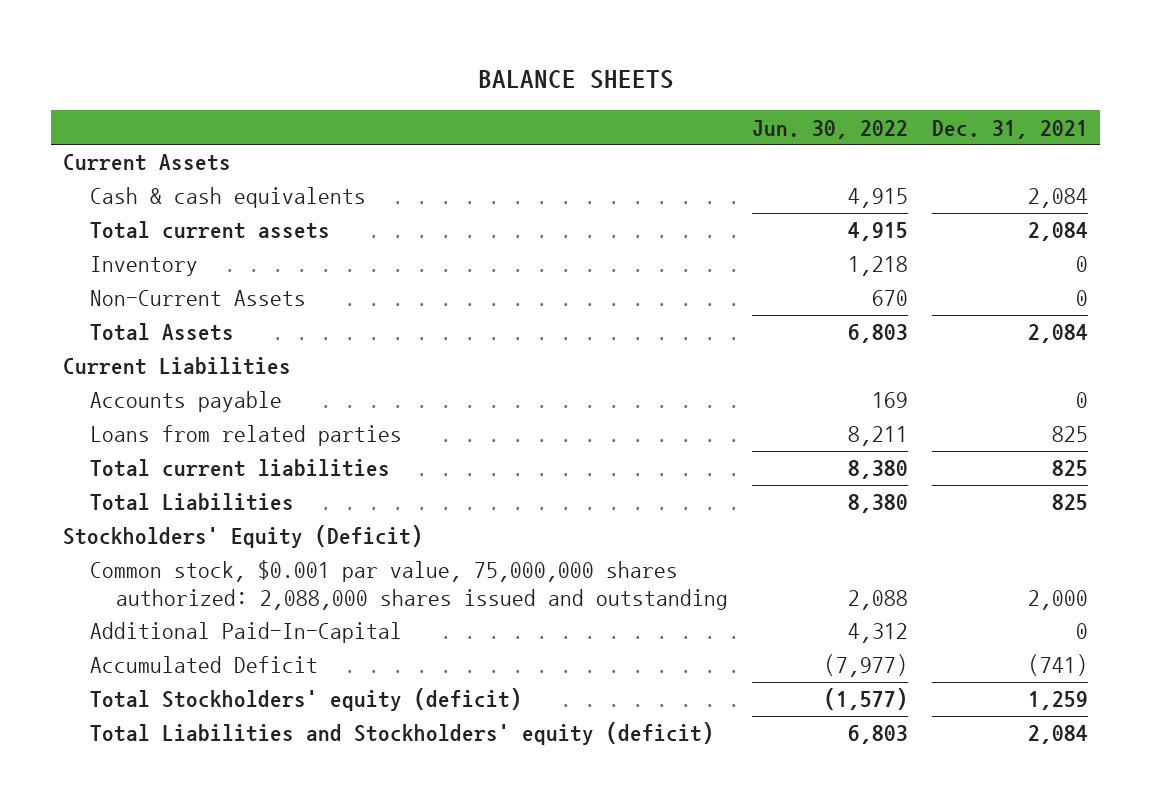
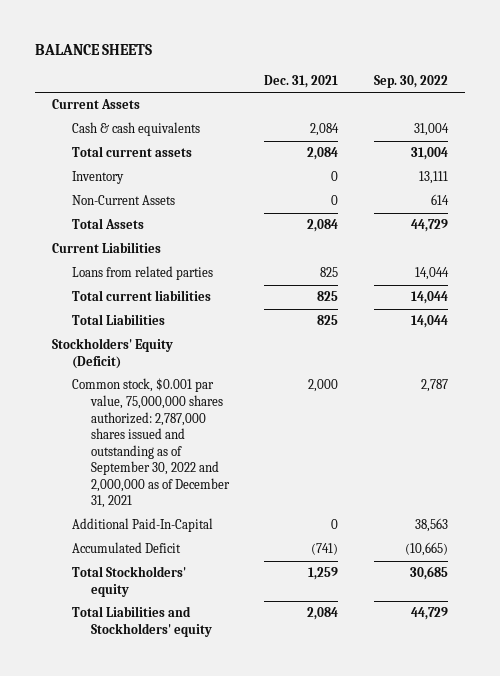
- | Jun. 30, 2022 | Dec. 31, 2021
+ | Dec. 31, 2021 | Sep. 30, 2022
- Accounts payable | 169 | 0
- Common stock, $0.001 par value, 75,000,000 shares authorized: 2,088,000 shares issued and outstanding | 2,088 | 2,000
+ Common stock, $0.001 par value, 75,000,000 shares authorized: 2,787,000 shares issued and outstanding as of September 30, 2022 and 2,000,000 as of December 31, 2021 | 2,000 | 2,787
- Total Stockholders' equity (deficit) | (1,577) | 1,259
- Total Liabilities and Stockholders' equity (deficit) | 6,803 | 2,084
+ Total Stockholders' equity | 1,259 | 30,685
+ Total Liabilities and Stockholders' equity | 2,084 | 44,729

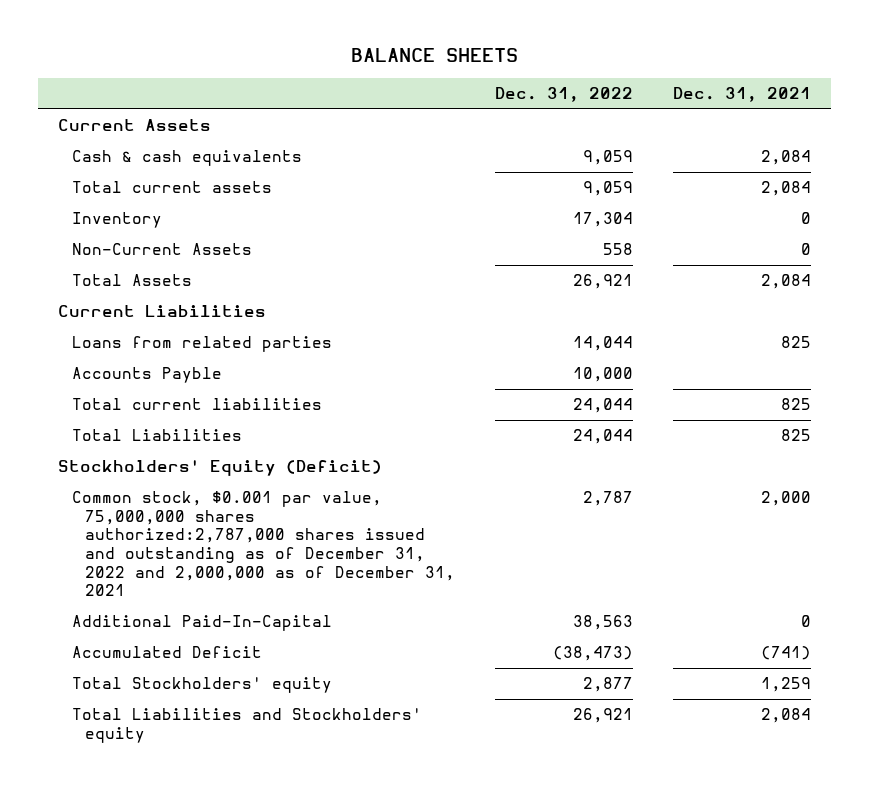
- | Dec. 31, 2021 | Sep. 30, 2022
+ | Dec. 31, 2022 | Dec. 31, 2021
+ Accounts Payble | 10,000 |
- Common stock, $0.001 par value, 75,000,000 shares authorized: 2,787,000 shares issued and outstanding as of September 30, 2022 and 2,000,000 as of December 31, 2021 | 2,000 | 2,787
+ Common stock, $0.001 par value, 75,000,000 shares authorized:2,787,000 shares issued and outstanding as of December 31, 2022 and 2,000,000 as of December 31, 2021 | 2,787 | 2,000

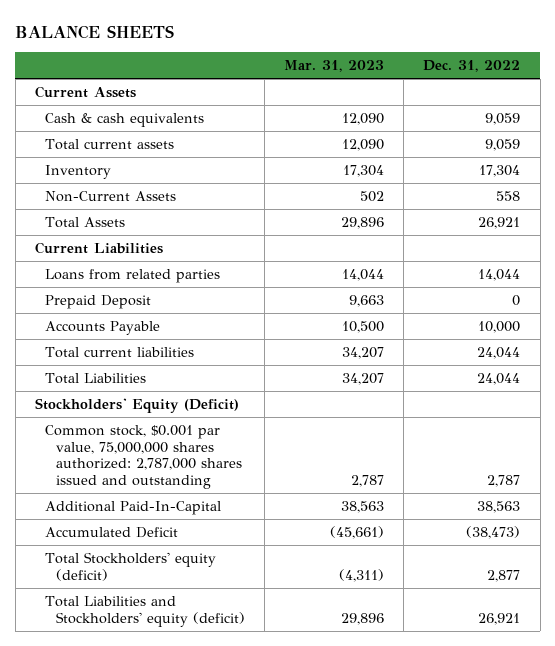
- | Dec. 31, 2022 | Dec. 31, 2021
+ | Mar. 31, 2023 | Dec. 31, 2022
- Accounts Payble | 10,000 |
+ Prepaid Deposit | 9,663 | 0
+ Accounts Payable | 10,500 | 10,000
- Common stock, $0.001 par value, 75,000,000 shares authorized:2,787,000 shares issued and outstanding as of December 31, 2022 and 2,000,000 as of December 31, 2021 | 2,787 | 2,000
+ Common stock, $0.001 par value, 75,000,000 shares authorized: 2,787,000 shares issued and outstanding | 2,787 | 2,787
- Total Stockholders' equity | 2,877 | 1,259
- Total Liabilities and Stockholders' equity | 26,921 | 2,084
+ Total Stockholders' equity (deficit) | (4,311) | 2,877
+ Total Liabilities and Stockholders' equity (deficit) | 29,896 | 26,921

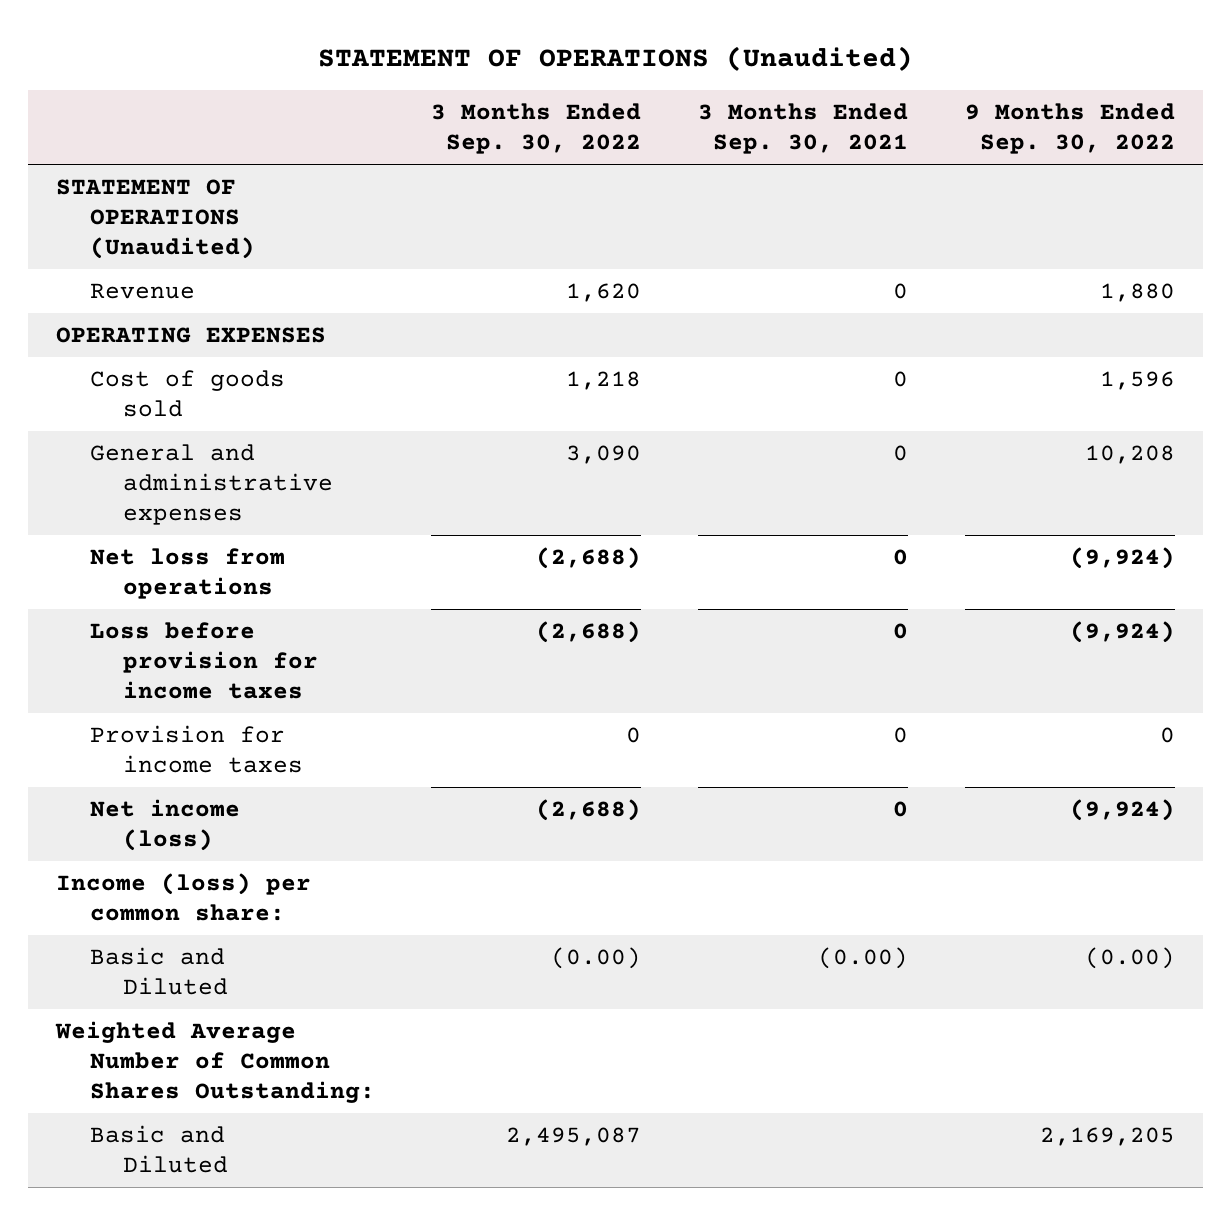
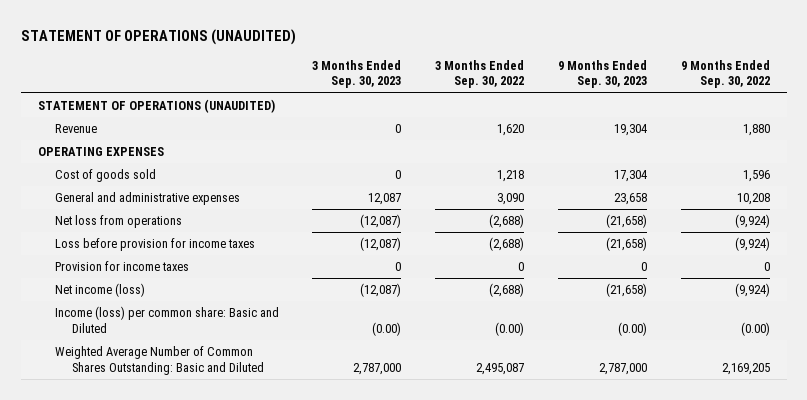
- STATEMENT OF OPERATIONS (Unaudited)
+ STATEMENT OF OPERATIONS (UNAUDITED)
- | 3 Months Ended Sep. 30, 2022 | 3 Months Ended Sep. 30, 2021 | 9 Months Ended Sep. 30, 2022
+ | 3 Months Ended Sep. 30, 2023 | 3 Months Ended Sep. 30, 2022 | 9 Months Ended Sep. 30, 2023 | 9 Months Ended Sep. 30, 2022
- STATEMENT OF OPERATIONS (Unaudited)
+ STATEMENT OF OPERATIONS (UNAUDITED)
- Income (loss) per common share:
- Basic and Diluted | (0.00) | (0.00) | (0.00)
- Weighted Average Number of Common Shares Outstanding:
- Basic and Diluted | 2,495,087 | | 2,169,205
+ Income (loss) per common share: Basic and Diluted | (0.00) | (0.00) | (0.00) | (0.00)
+ Weighted Average Number of Common Shares Outstanding: Basic and Diluted | 2,787,000 | 2,495,087 | 2,787,000 | 2,169,205

